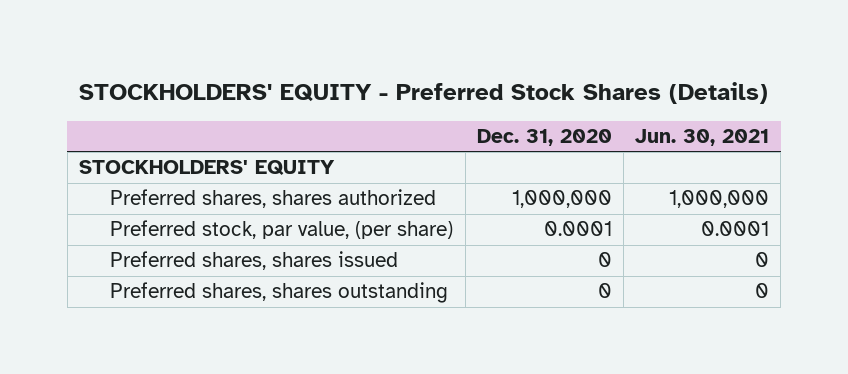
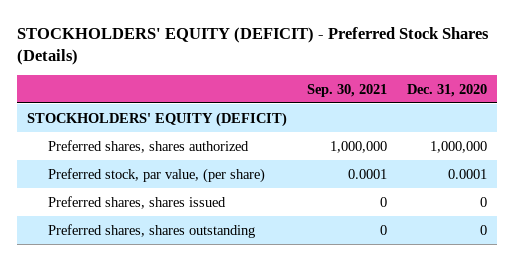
- STOCKHOLDERS' EQUITY - Preferred Stock Shares (Details)
+ STOCKHOLDERS' EQUITY (DEFICIT) - Preferred Stock Shares (Details)
- | Dec. 31, 2020 | Jun. 30, 2021
+ | Sep. 30, 2021 | Dec. 31, 2020
- STOCKHOLDERS' EQUITY
+ STOCKHOLDERS' EQUITY (DEFICIT)

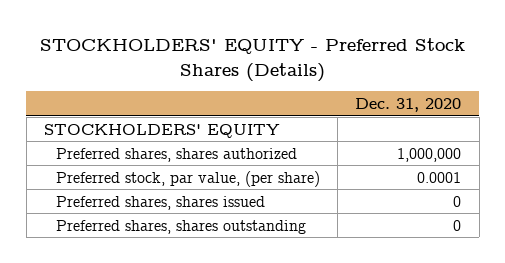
- STOCKHOLDERS' EQUITY (DEFICIT) - Preferred Stock Shares (Details)
+ STOCKHOLDERS' EQUITY - Preferred Stock Shares (Details)
- | Sep. 30, 2021 | Dec. 31, 2020
+ | Dec. 31, 2020
- STOCKHOLDERS' EQUITY (DEFICIT)
+ STOCKHOLDERS' EQUITY

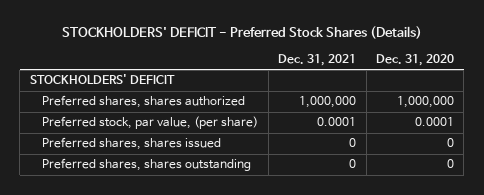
- STOCKHOLDERS' EQUITY - Preferred Stock Shares (Details)
+ STOCKHOLDERS' DEFICIT - Preferred Stock Shares (Details)
- | Dec. 31, 2020
+ | Dec. 31, 2021 | Dec. 31, 2020
- STOCKHOLDERS' EQUITY
+ STOCKHOLDERS' DEFICIT

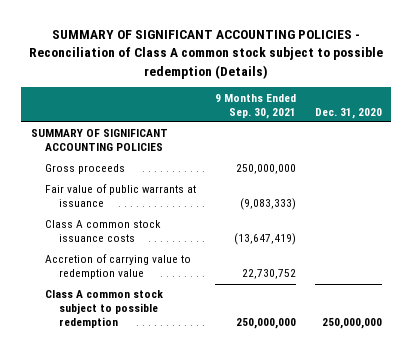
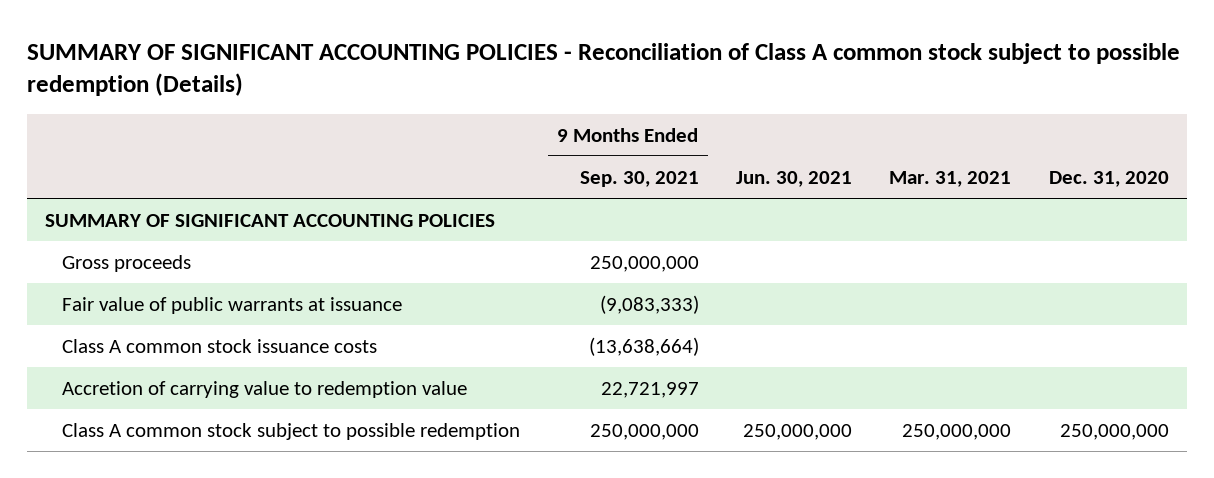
- | 9 Months Ended Sep. 30, 2021 | Dec. 31, 2020
+ | 9 Months Ended Sep. 30, 2021 | Jun. 30, 2021 | Mar. 31, 2021 | Dec. 31, 2020
- Class A common stock issuance costs | (13,647,419) |
- Accretion of carrying value to redemption value | 22,730,752 |
+ Class A common stock issuance costs | (13,638,664) | | |
+ Accretion of carrying value to redemption value | 22,721,997 | | |

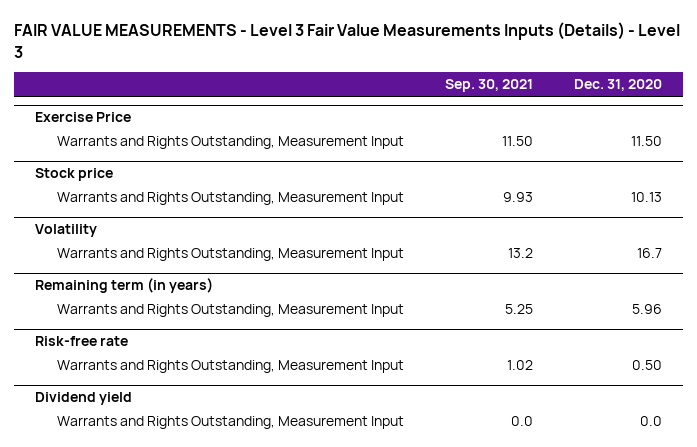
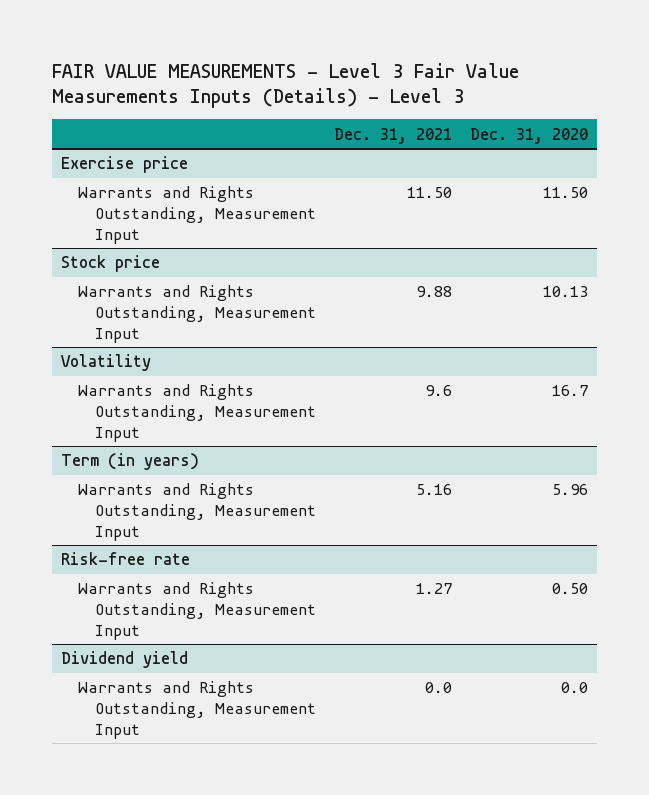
- | Sep. 30, 2021 | Dec. 31, 2020
+ | Dec. 31, 2021 | Dec. 31, 2020
- Exercise Price
+ Exercise price
- Remaining term (in years)
+ Term (in years)

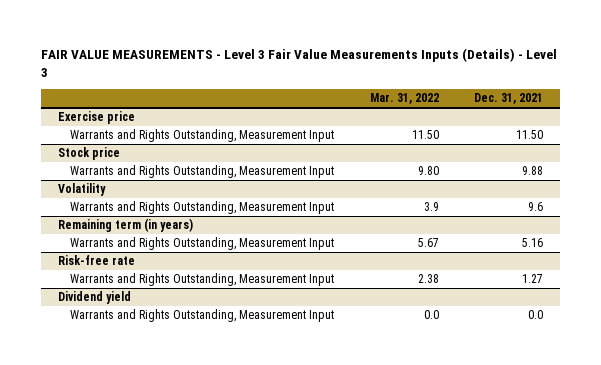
- | Dec. 31, 2021 | Dec. 31, 2020
+ | Mar. 31, 2022 | Dec. 31, 2021
- Term (in years)
+ Remaining term (in years)

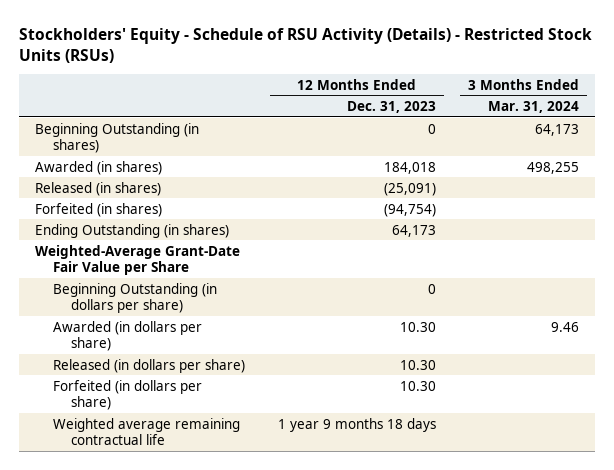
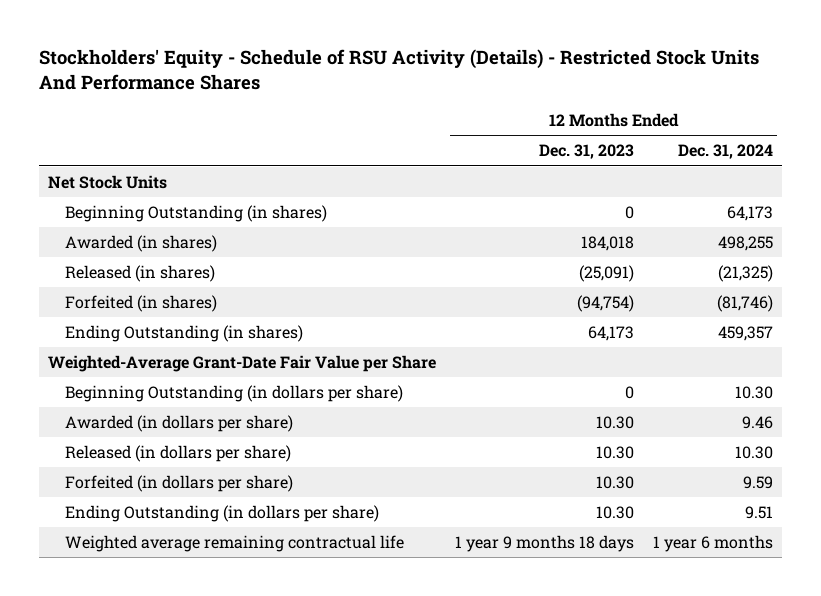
- Stockholders' Equity - Schedule of RSU Activity (Details) - Restricted Stock Units (RSUs)
+ Stockholders' Equity - Schedule of RSU Activity (Details) - Restricted Stock Units And Performance Shares
- | 12 Months Ended Dec. 31, 2023 | 3 Months Ended Mar. 31, 2024
+ | 12 Months Ended Dec. 31, 2023 | 12 Months Ended Dec. 31, 2024
+ Net Stock Units
+ Ending Outstanding (in dollars per share) | 10.30 | 9.51

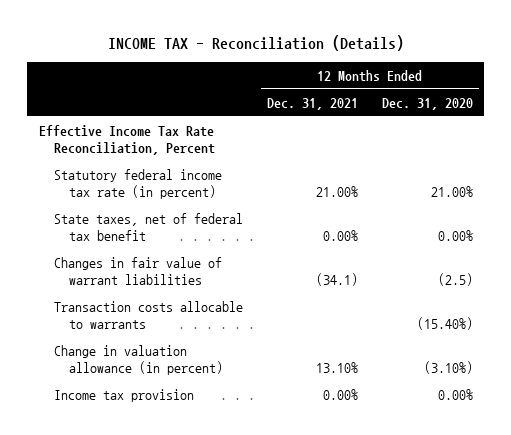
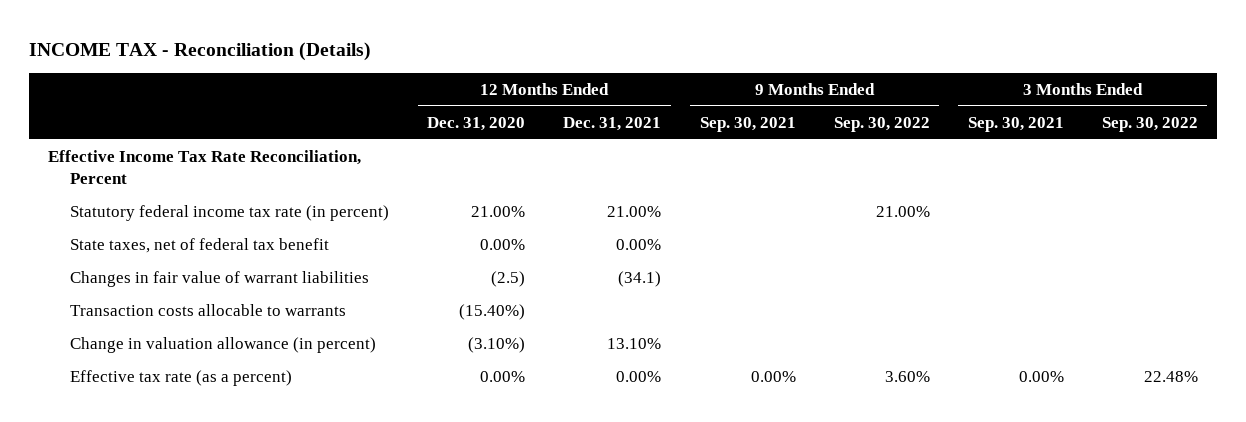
- | 12 Months Ended Dec. 31, 2021 | 12 Months Ended Dec. 31, 2020
+ | 12 Months Ended Dec. 31, 2020 | 12 Months Ended Dec. 31, 2021 | 9 Months Ended Sep. 30, 2021 | 9 Months Ended Sep. 30, 2022 | 3 Months Ended Sep. 30, 2021 | 3 Months Ended Sep. 30, 2022
- Income tax provision | 0.00% | 0.00%
+ Effective tax rate (as a percent) | 0.00% | 0.00% | 0.00% | 3.60% | 0.00% | 22.48%

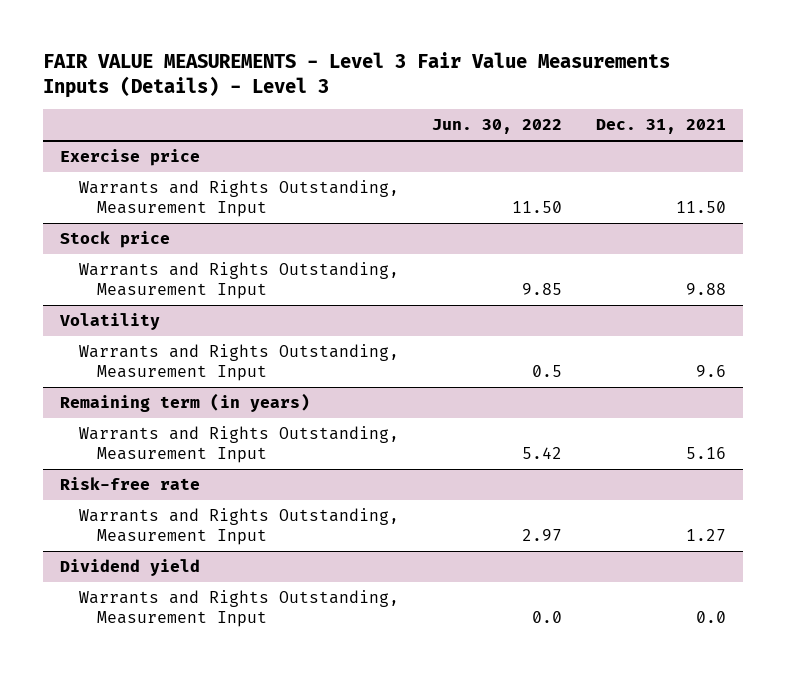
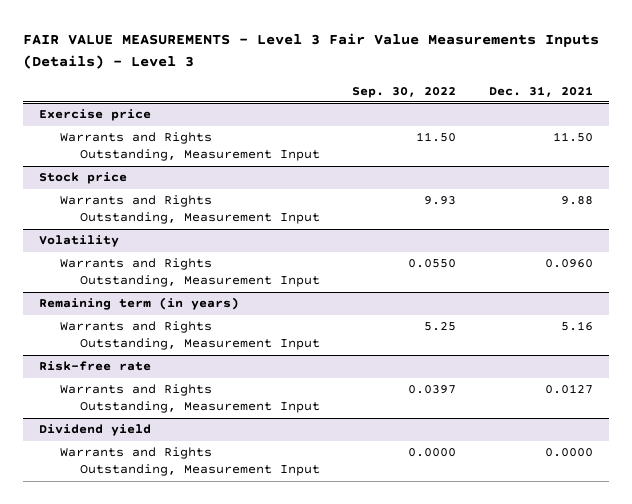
- | Jun. 30, 2022 | Dec. 31, 2021
+ | Sep. 30, 2022 | Dec. 31, 2021
@ Volatility
- Warrants and Rights Outstanding, Measurement Input | 0.5 | 9.6
+ Warrants and Rights Outstanding, Measurement Input | 0.0550 | 0.0960
@ Risk-free rate
- Warrants and Rights Outstanding, Measurement Input | 2.97 | 1.27
+ Warrants and Rights Outstanding, Measurement Input | 0.0397 | 0.0127
@ Dividend yield
- Warrants and Rights Outstanding, Measurement Input | 0.0 | 0.0
+ Warrants and Rights Outstanding, Measurement Input | 0.0000 | 0.0000

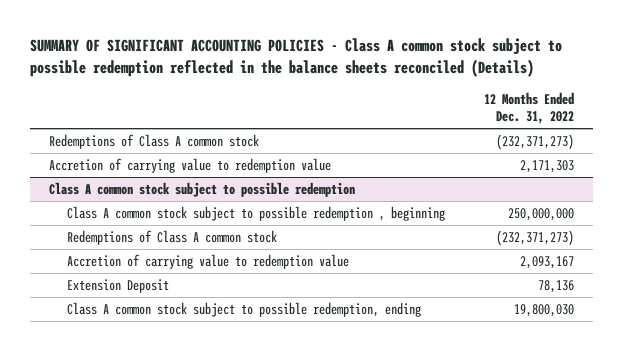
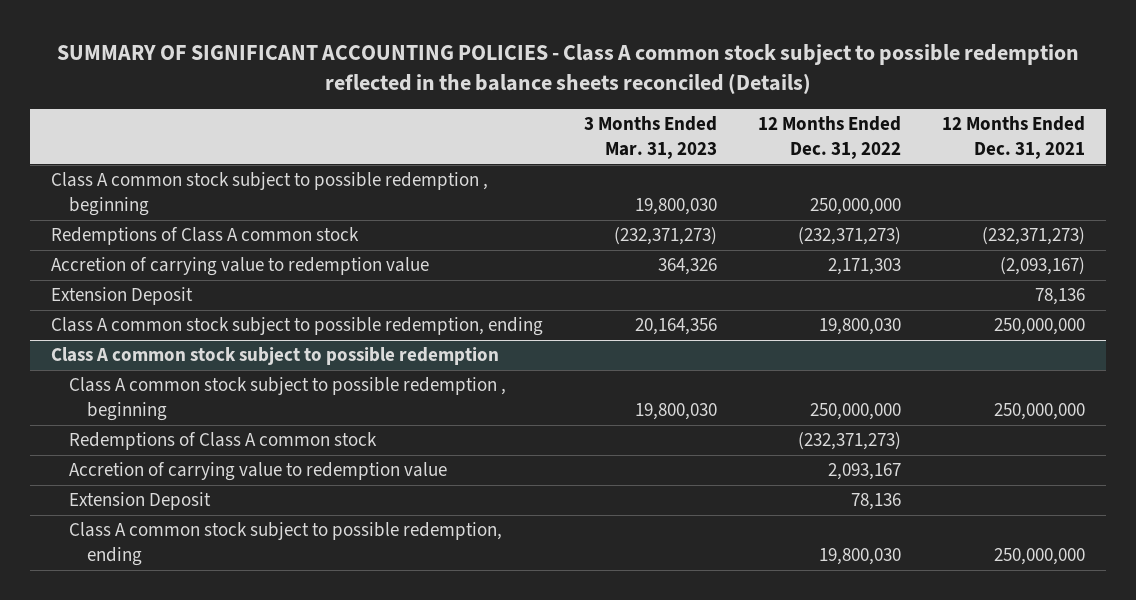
- | 12 Months Ended Dec. 31, 2022
+ | 3 Months Ended Mar. 31, 2023 | 12 Months Ended Dec. 31, 2022 | 12 Months Ended Dec. 31, 2021
+ Class A common stock subject to possible redemption , beginning | 19,800,030 | 250,000,000 |
+ Extension Deposit | | | 78,136
+ Class A common stock subject to possible redemption, ending | 20,164,356 | 19,800,030 | 250,000,000

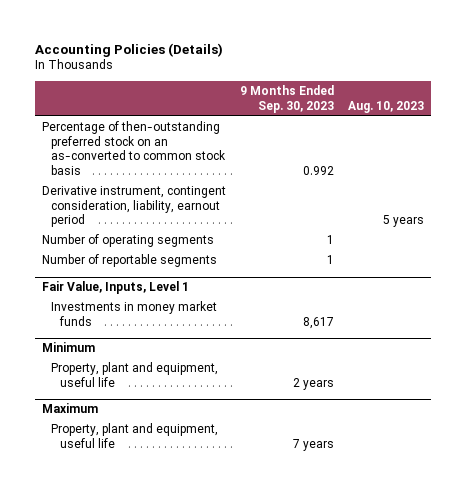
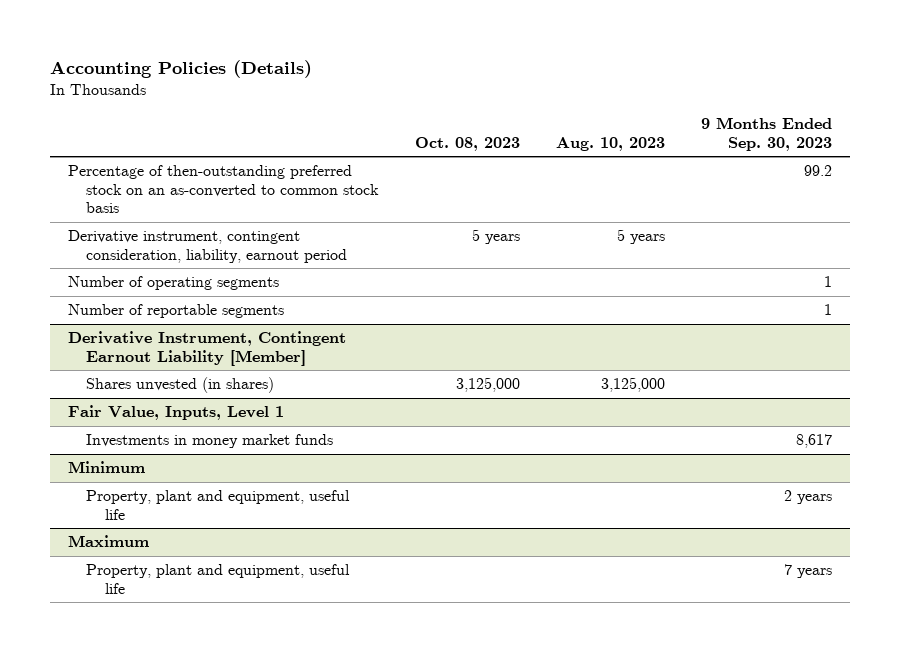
- | 9 Months Ended Sep. 30, 2023 | Aug. 10, 2023
+ | Oct. 08, 2023 | Aug. 10, 2023 | 9 Months Ended Sep. 30, 2023
- Percentage of then-outstanding preferred stock on an as-converted to common stock basis | 0.992 |
+ Percentage of then-outstanding preferred stock on an as-converted to common stock basis | | | 99.2
+ Derivative Instrument, Contingent Earnout Liability [Member]
+ Shares unvested (in shares) | 3,125,000 | 3,125,000 |

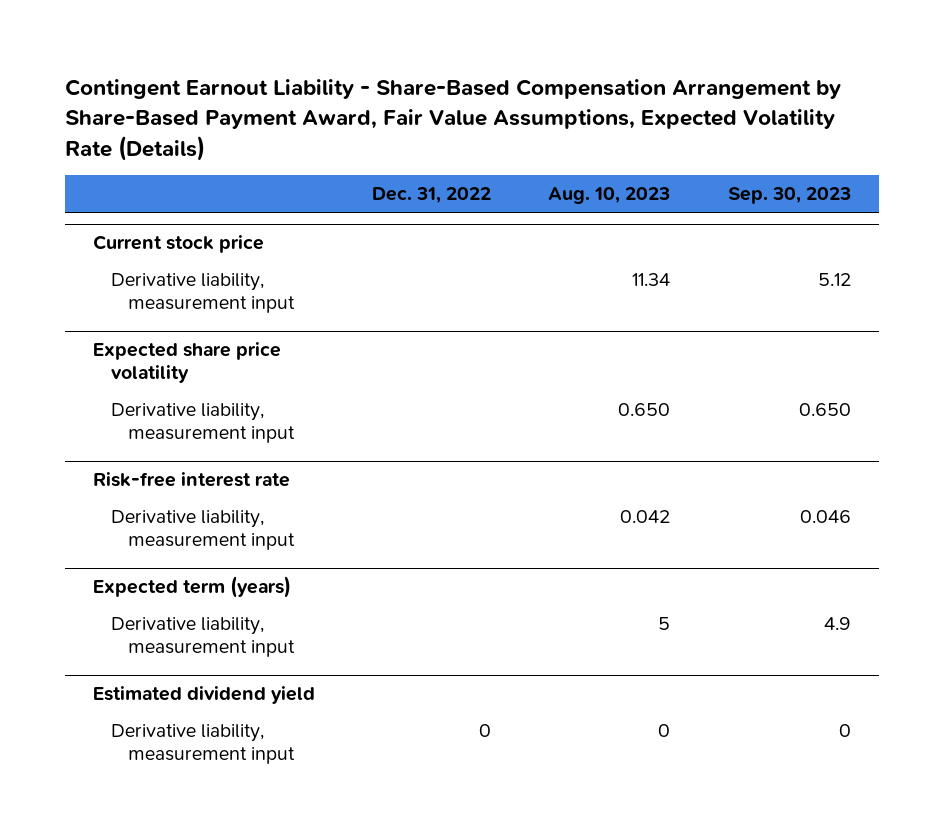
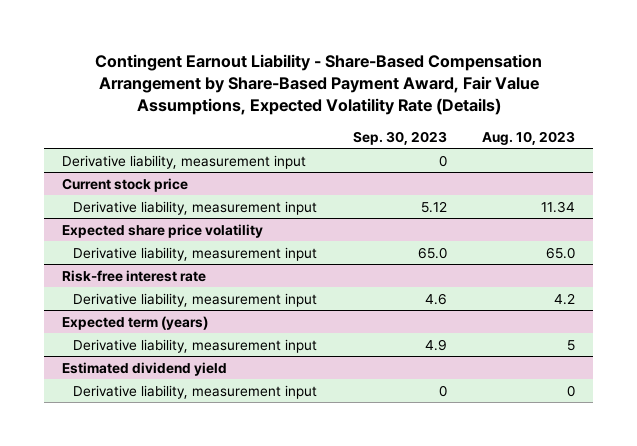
- | Dec. 31, 2022 | Aug. 10, 2023 | Sep. 30, 2023
+ | Sep. 30, 2023 | Aug. 10, 2023
+ Derivative liability, measurement input | 0 |
@ Expected share price volatility
- Derivative liability, measurement input | | 0.650 | 0.650
+ Derivative liability, measurement input | 65.0 | 65.0
@ Risk-free interest rate
- Derivative liability, measurement input | | 0.042 | 0.046
+ Derivative liability, measurement input | 4.6 | 4.2

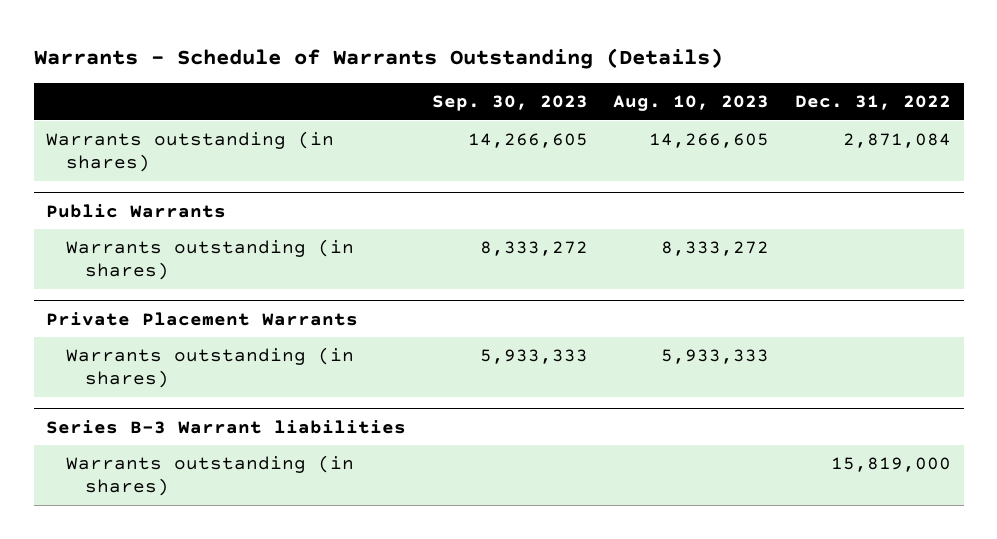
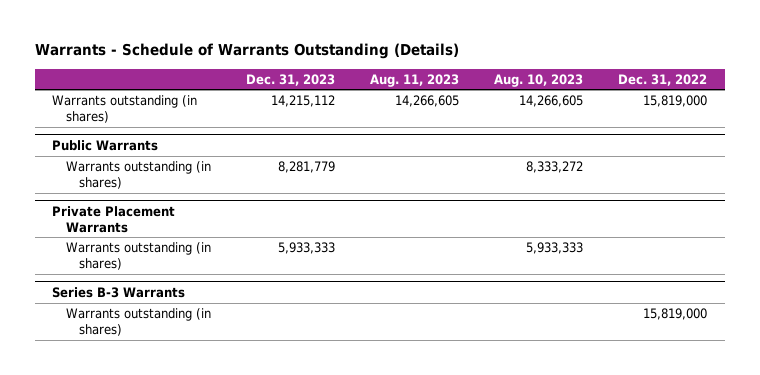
- | Sep. 30, 2023 | Aug. 10, 2023 | Dec. 31, 2022
+ | Dec. 31, 2023 | Aug. 11, 2023 | Aug. 10, 2023 | Dec. 31, 2022
- Warrants outstanding (in shares) | 14,266,605 | 14,266,605 | 2,871,084
+ Warrants outstanding (in shares) | 14,215,112 | 14,266,605 | 14,266,605 | 15,819,000
- Series B-3 Warrant liabilities
+ Series B-3 Warrants

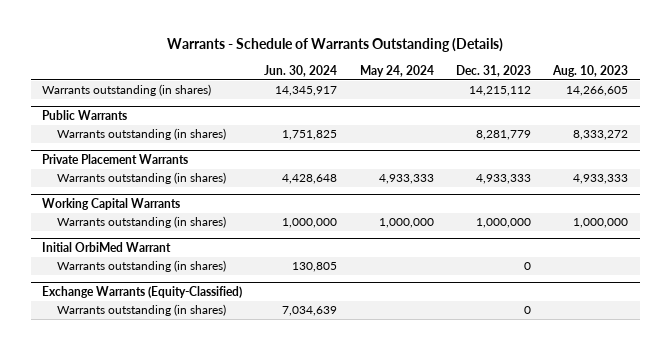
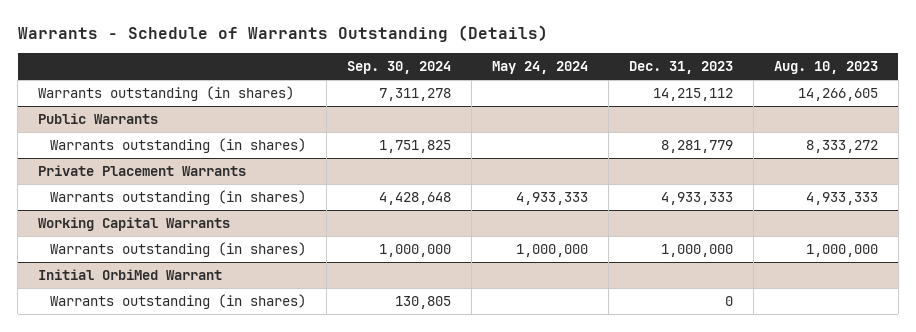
- | Jun. 30, 2024 | May 24, 2024 | Dec. 31, 2023 | Aug. 10, 2023
+ | Sep. 30, 2024 | May 24, 2024 | Dec. 31, 2023 | Aug. 10, 2023
- Exchange Warrants (Equity-Classified)
- Warrants outstanding (in shares) | 7,034,639 | | 0 |

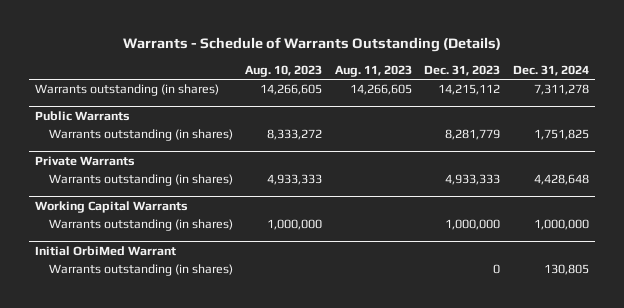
- | Sep. 30, 2024 | May 24, 2024 | Dec. 31, 2023 | Aug. 10, 2023
+ | Aug. 10, 2023 | Aug. 11, 2023 | Dec. 31, 2023 | Dec. 31, 2024
- Private Placement Warrants
+ Private Warrants

